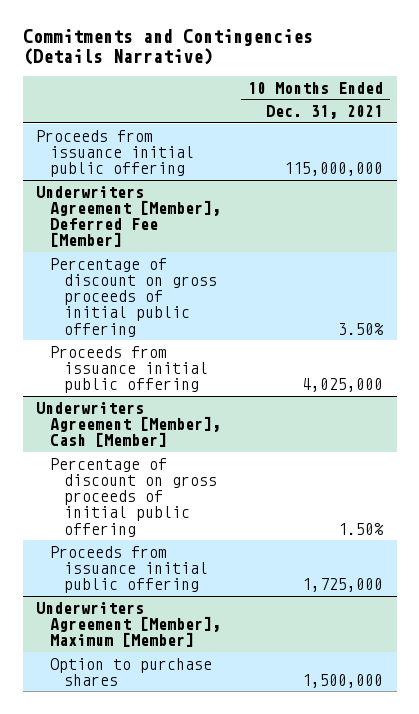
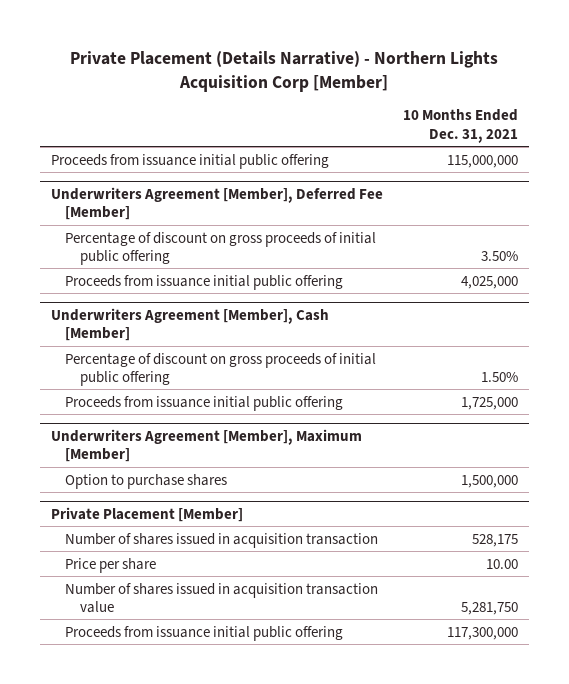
- Commitments and Contingencies (Details Narrative)
+ Private Placement (Details Narrative) - Northern Lights Acquisition Corp [Member]
+ Private Placement [Member]
+ Number of shares issued in acquisition transaction | 528,175
+ Price per share | 10.00
+ Number of shares issued in acquisition transaction value | 5,281,750
+ Proceeds from issuance initial public offering | 117,300,000

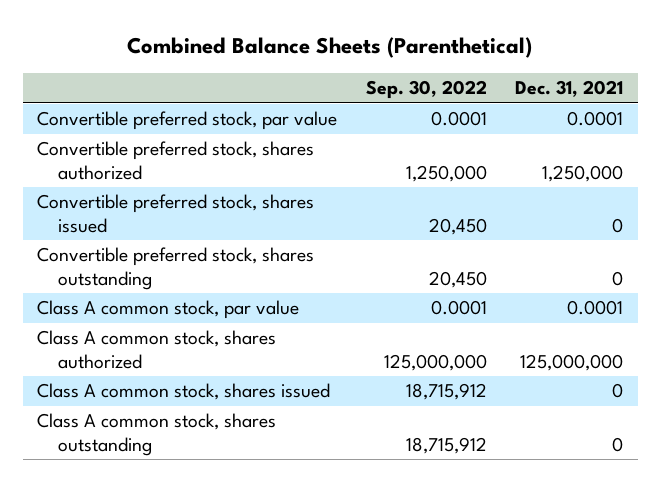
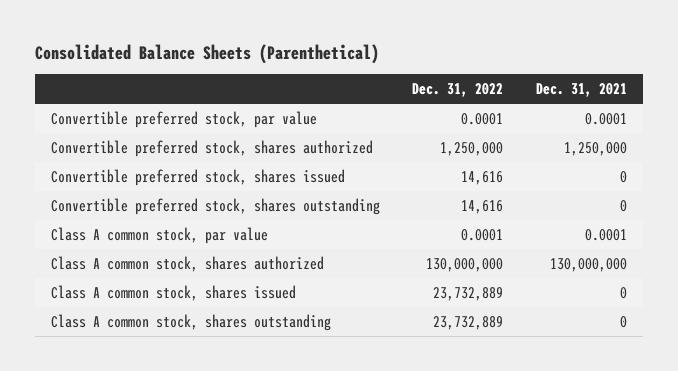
- Combined Balance Sheets (Parenthetical)
+ Consolidated Balance Sheets (Parenthetical)
- | Sep. 30, 2022 | Dec. 31, 2021
+ | Dec. 31, 2022 | Dec. 31, 2021
- Class A common stock, shares authorized | 125,000,000 | 125,000,000
+ Class A common stock, shares authorized | 130,000,000 | 130,000,000

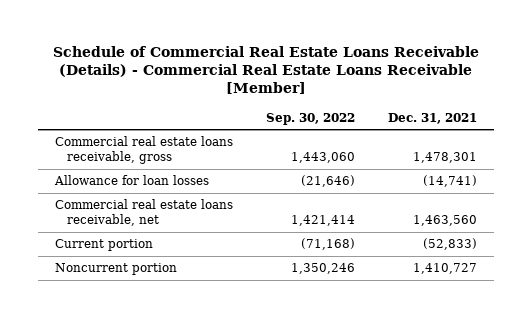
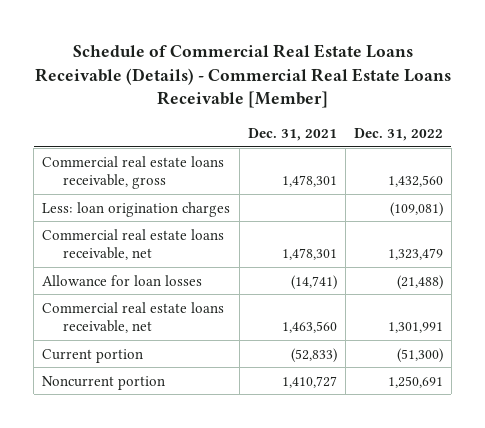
- | Sep. 30, 2022 | Dec. 31, 2021
+ | Dec. 31, 2021 | Dec. 31, 2022
+ Less: loan origination charges | | (109,081)
+ Commercial real estate loans receivable, net | 1,478,301 | 1,323,479

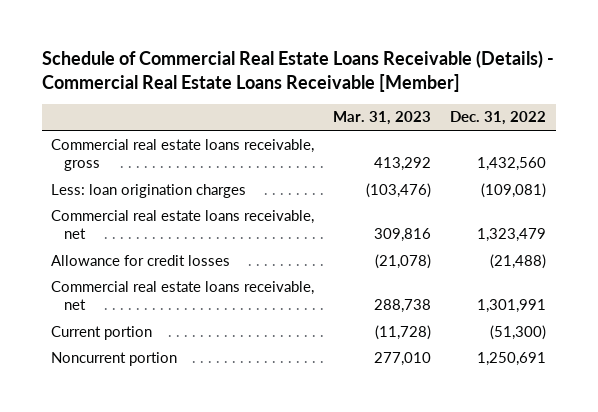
- | Dec. 31, 2021 | Dec. 31, 2022
+ | Mar. 31, 2023 | Dec. 31, 2022
- Allowance for loan losses | (14,741) | (21,488)
+ Allowance for credit losses | (21,078) | (21,488)

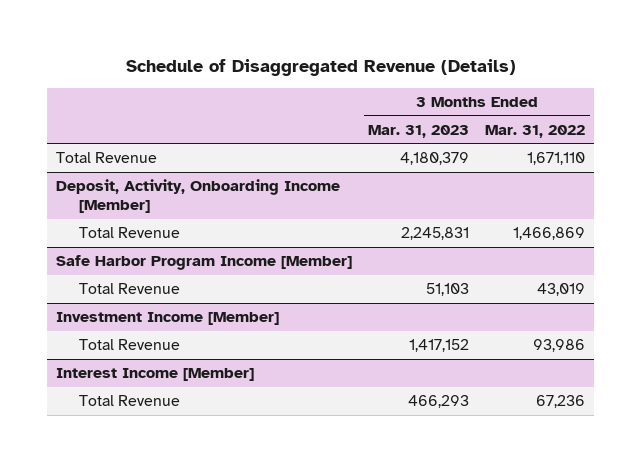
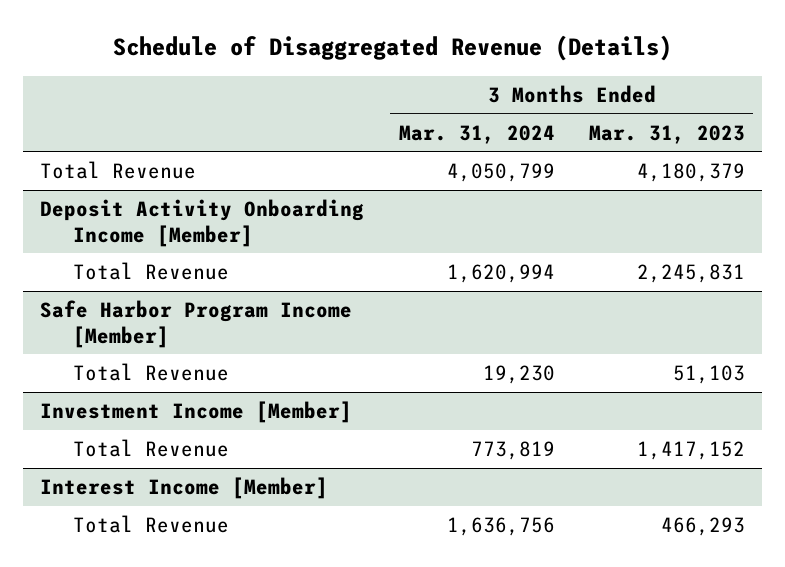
- | 3 Months Ended Mar. 31, 2023 | 3 Months Ended Mar. 31, 2022
+ | 3 Months Ended Mar. 31, 2024 | 3 Months Ended Mar. 31, 2023
- Deposit, Activity, Onboarding Income [Member]
+ Deposit Activity Onboarding Income [Member]

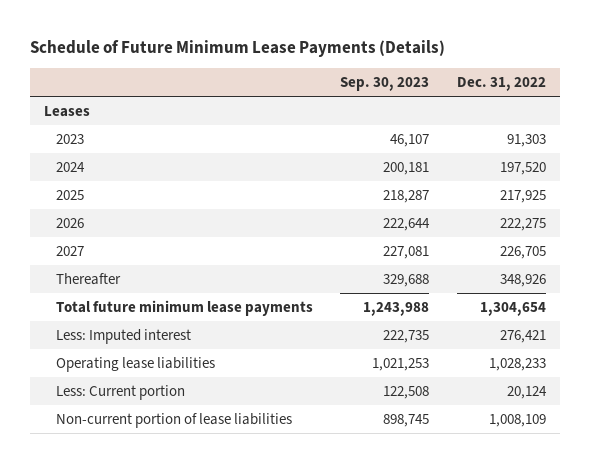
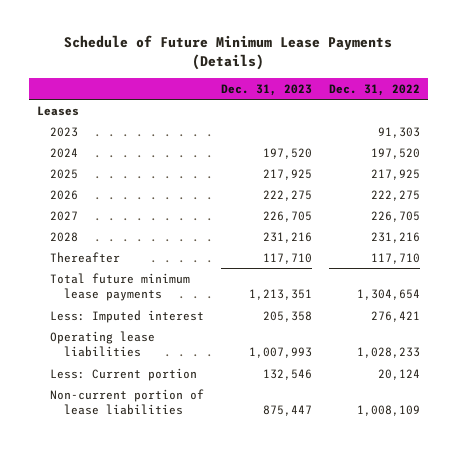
- | Sep. 30, 2023 | Dec. 31, 2022
+ | Dec. 31, 2023 | Dec. 31, 2022
- Thereafter | 329,688 | 348,926
+ 2028 | 231,216 | 231,216
+ Thereafter | 117,710 | 117,710

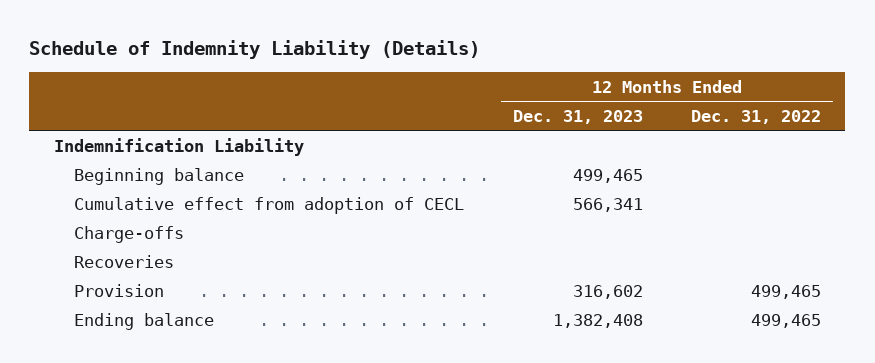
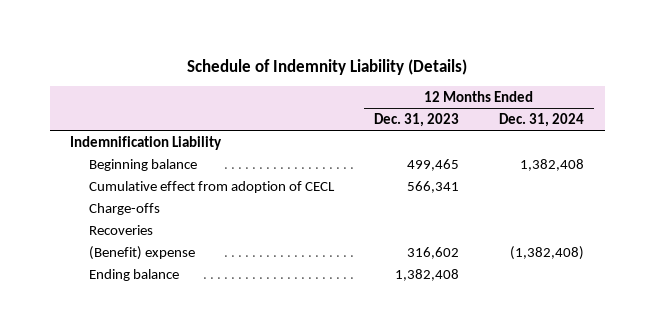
- | 12 Months Ended Dec. 31, 2023 | 12 Months Ended Dec. 31, 2022
+ | 12 Months Ended Dec. 31, 2023 | 12 Months Ended Dec. 31, 2024
- Provision | 316,602 | 499,465
+ (Benefit) expense | 316,602 | (1,382,408)

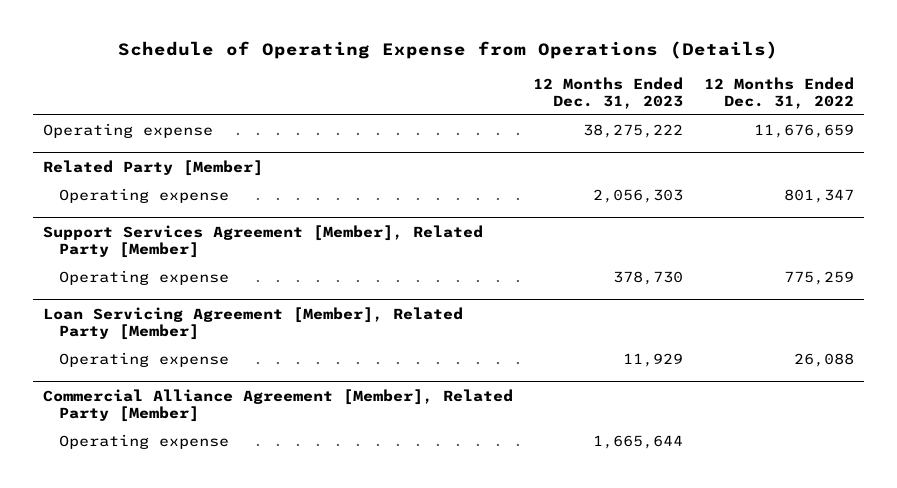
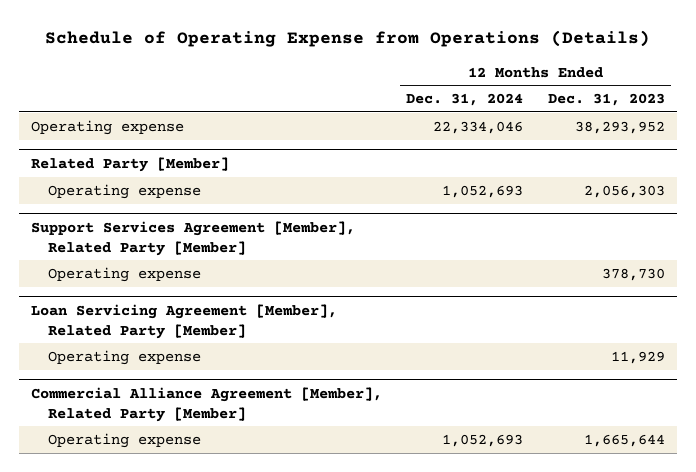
- | 12 Months Ended Dec. 31, 2023 | 12 Months Ended Dec. 31, 2022
+ | 12 Months Ended Dec. 31, 2024 | 12 Months Ended Dec. 31, 2023
- Operating expense | 38,275,222 | 11,676,659
+ Operating expense | 22,334,046 | 38,293,952

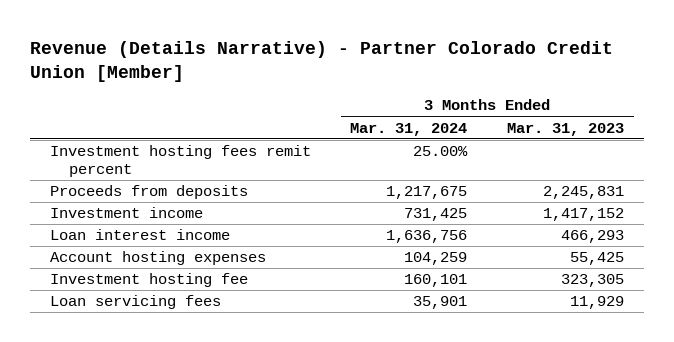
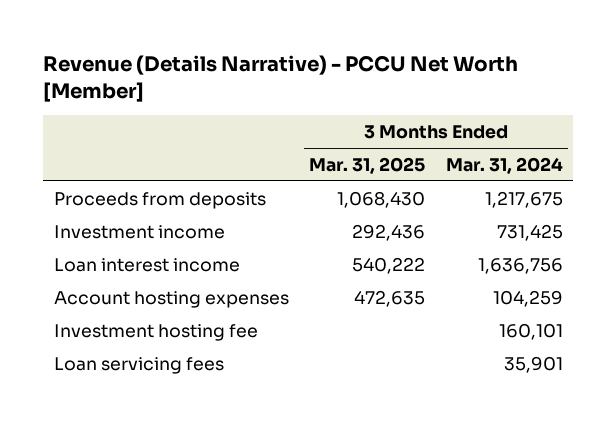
- Revenue (Details Narrative) - Partner Colorado Credit Union [Member]
+ Revenue (Details Narrative) - PCCU Net Worth [Member]
- | 3 Months Ended Mar. 31, 2024 | 3 Months Ended Mar. 31, 2023
+ | 3 Months Ended Mar. 31, 2025 | 3 Months Ended Mar. 31, 2024
- Investment hosting fees remit percent | 25.00% |

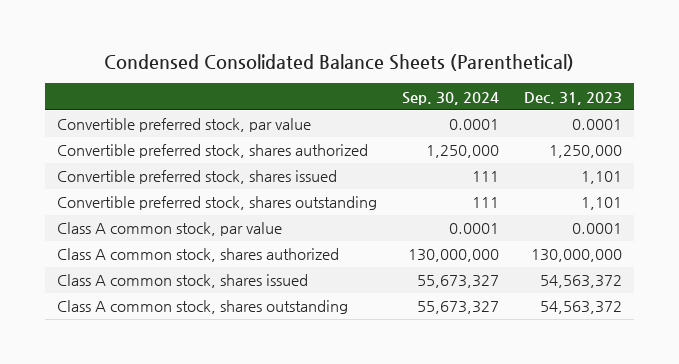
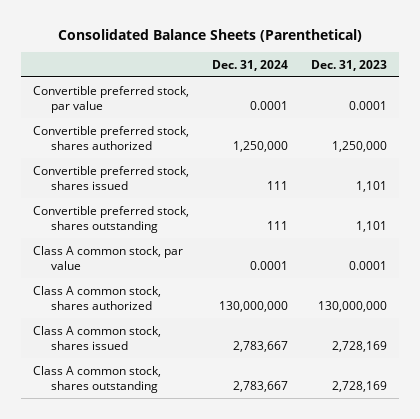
- Condensed Consolidated Balance Sheets (Parenthetical)
+ Consolidated Balance Sheets (Parenthetical)
- | Sep. 30, 2024 | Dec. 31, 2023
+ | Dec. 31, 2024 | Dec. 31, 2023
- Class A common stock, shares issued | 55,673,327 | 54,563,372
- Class A common stock, shares outstanding | 55,673,327 | 54,563,372
+ Class A common stock, shares issued | 2,783,667 | 2,728,169
+ Class A common stock, shares outstanding | 2,783,667 | 2,728,169

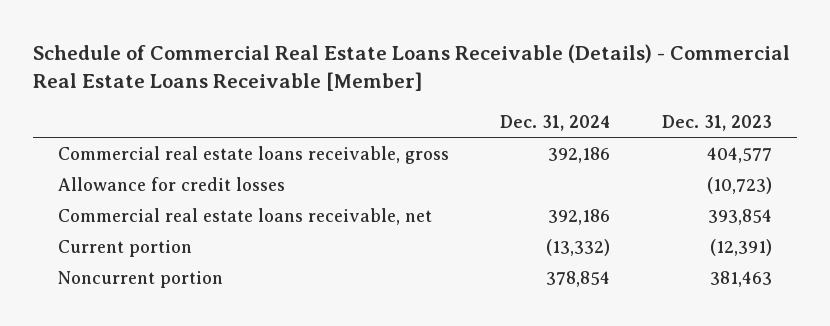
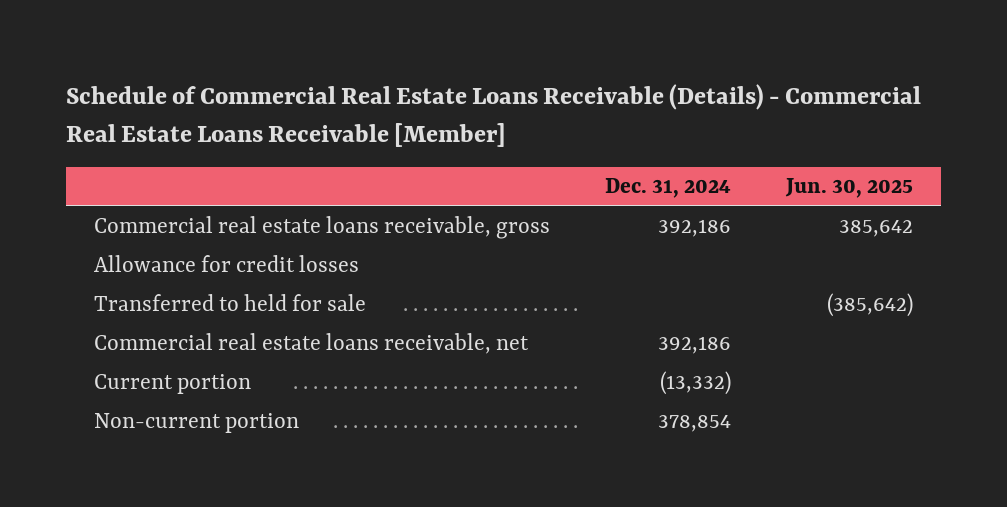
- | Dec. 31, 2024 | Dec. 31, 2023
+ | Dec. 31, 2024 | Jun. 30, 2025
+ Transferred to held for sale | | (385,642)
- Noncurrent portion | 378,854 | 381,463
+ Non-current portion | 378,854 |

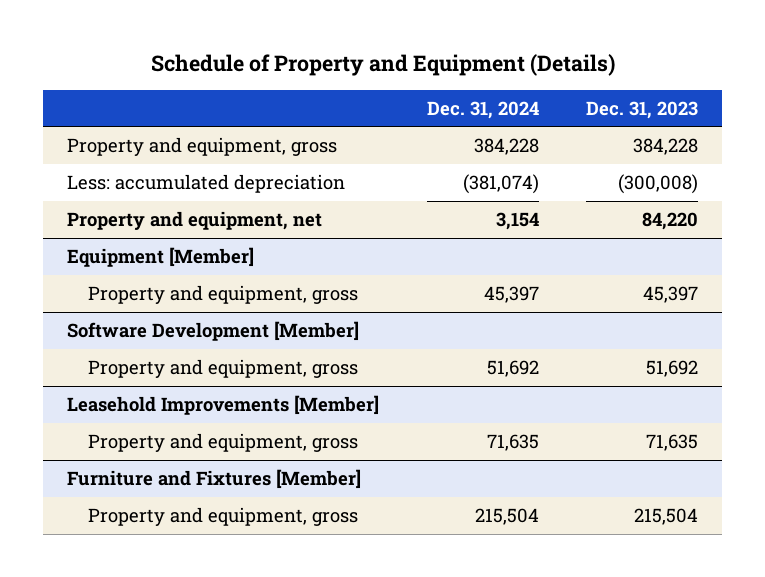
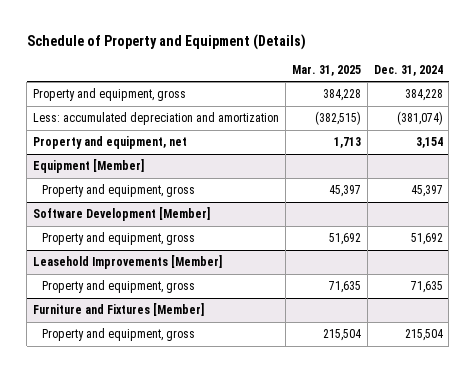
- | Dec. 31, 2024 | Dec. 31, 2023
+ | Mar. 31, 2025 | Dec. 31, 2024
- Less: accumulated depreciation | (381,074) | (300,008)
+ Less: accumulated depreciation and amortization | (382,515) | (381,074)

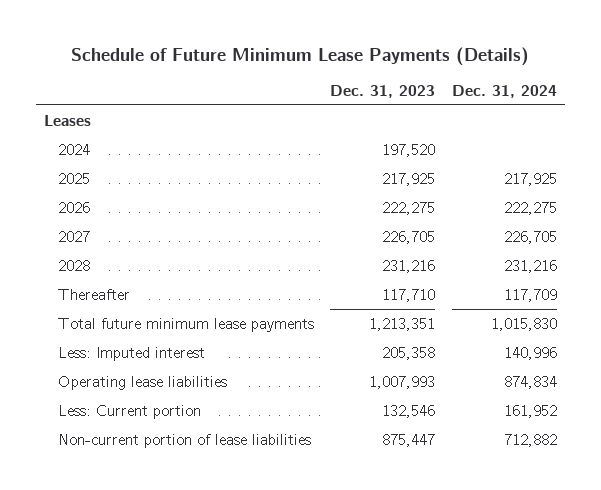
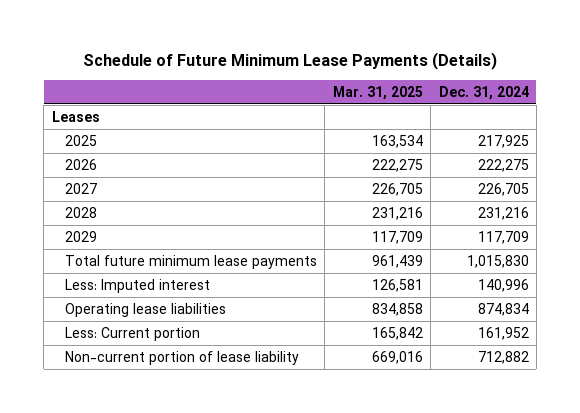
- | Dec. 31, 2023 | Dec. 31, 2024
+ | Mar. 31, 2025 | Dec. 31, 2024
- 2024 | 197,520 |
- Thereafter | 117,710 | 117,709
+ 2029 | 117,709 | 117,709
- Non-current portion of lease liabilities | 875,447 | 712,882
+ Non-current portion of lease liability | 669,016 | 712,882

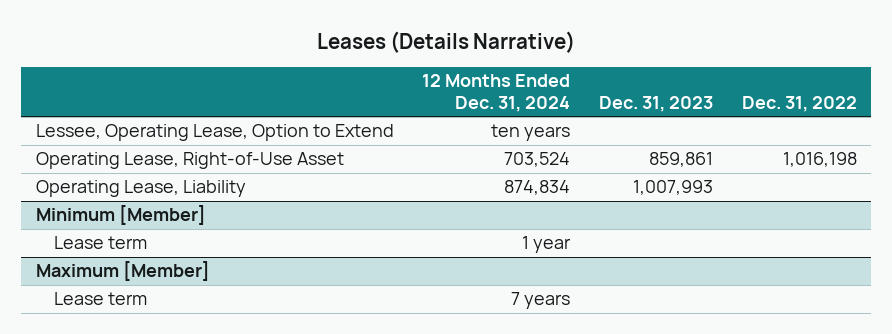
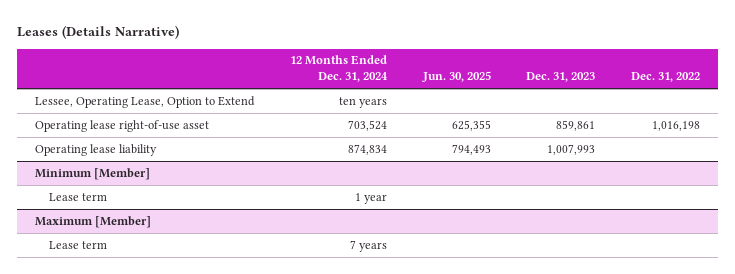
- | 12 Months Ended Dec. 31, 2024 | Dec. 31, 2023 | Dec. 31, 2022
+ | 12 Months Ended Dec. 31, 2024 | Jun. 30, 2025 | Dec. 31, 2023 | Dec. 31, 2022
- Operating Lease, Right-of-Use Asset | 703,524 | 859,861 | 1,016,198
- Operating Lease, Liability | 874,834 | 1,007,993 |
+ Operating lease right-of-use asset | 703,524 | 625,355 | 859,861 | 1,016,198
+ Operating lease liability | 874,834 | 794,493 | 1,007,993 |

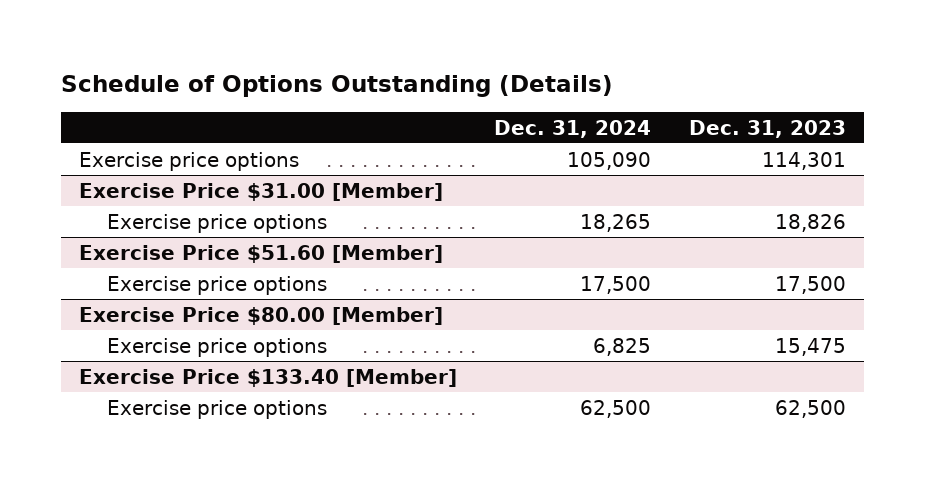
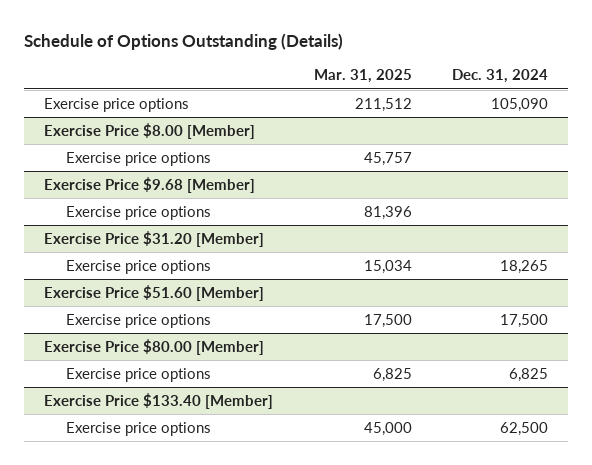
- | Dec. 31, 2024 | Dec. 31, 2023
+ | Mar. 31, 2025 | Dec. 31, 2024
- Exercise Price $31.00 [Member]
+ Exercise Price $8.00 [Member]
+ Exercise price options | 45,757 |
+ Exercise Price $9.68 [Member]
+ Exercise price options | 81,396 |
+ Exercise Price $31.20 [Member]

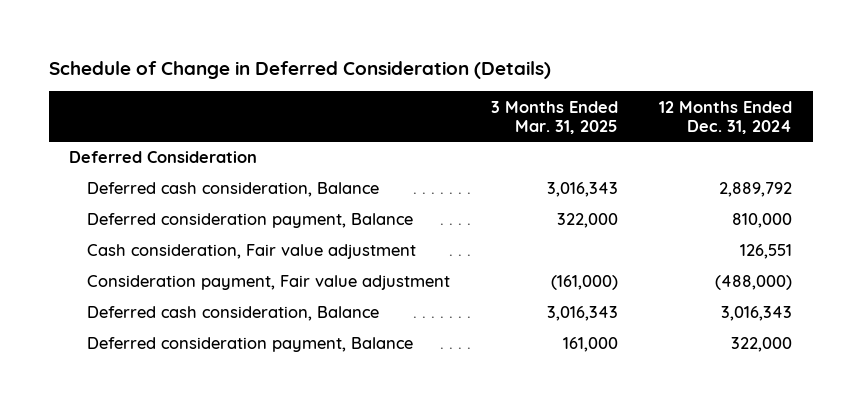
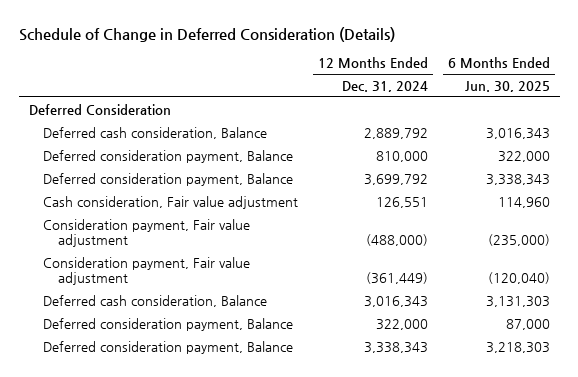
- | 3 Months Ended Mar. 31, 2025 | 12 Months Ended Dec. 31, 2024
+ | 12 Months Ended Dec. 31, 2024 | 6 Months Ended Jun. 30, 2025
+ Deferred consideration payment, Balance | 3,699,792 | 3,338,343
+ Consideration payment, Fair value adjustment | (361,449) | (120,040)
+ Deferred consideration payment, Balance | 3,338,343 | 3,218,303

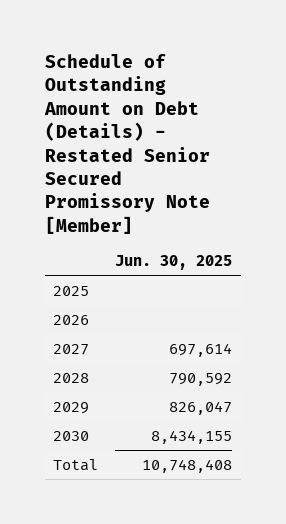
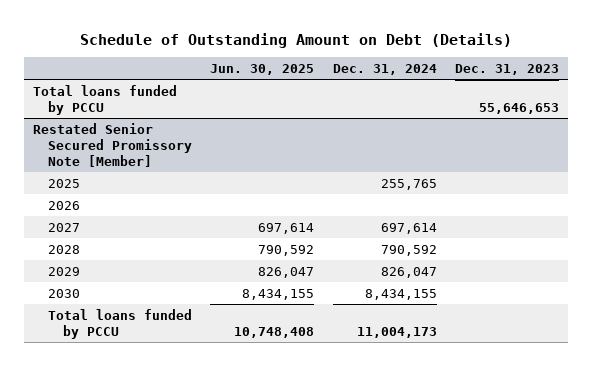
- Schedule of Outstanding Amount on Debt (Details) - Restated Senior Secured Promissory Note [Member]
+ Schedule of Outstanding Amount on Debt (Details)
- | Jun. 30, 2025
+ | Jun. 30, 2025 | Dec. 31, 2024 | Dec. 31, 2023
+ Total loans funded by PCCU | | | 55,646,653
+ Restated Senior Secured Promissory Note [Member]
- Total | 10,748,408
+ Total loans funded by PCCU | 10,748,408 | 11,004,173 |

